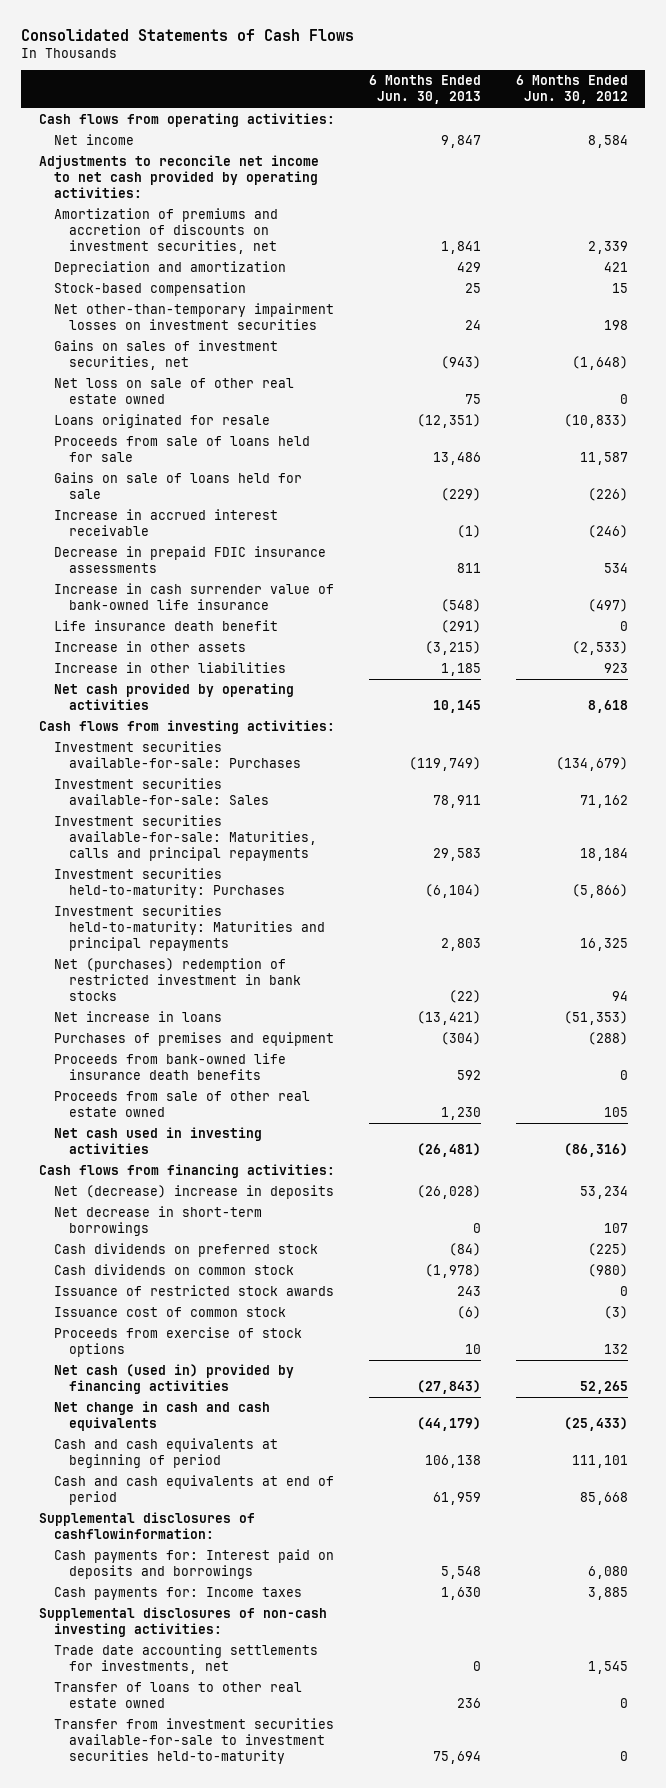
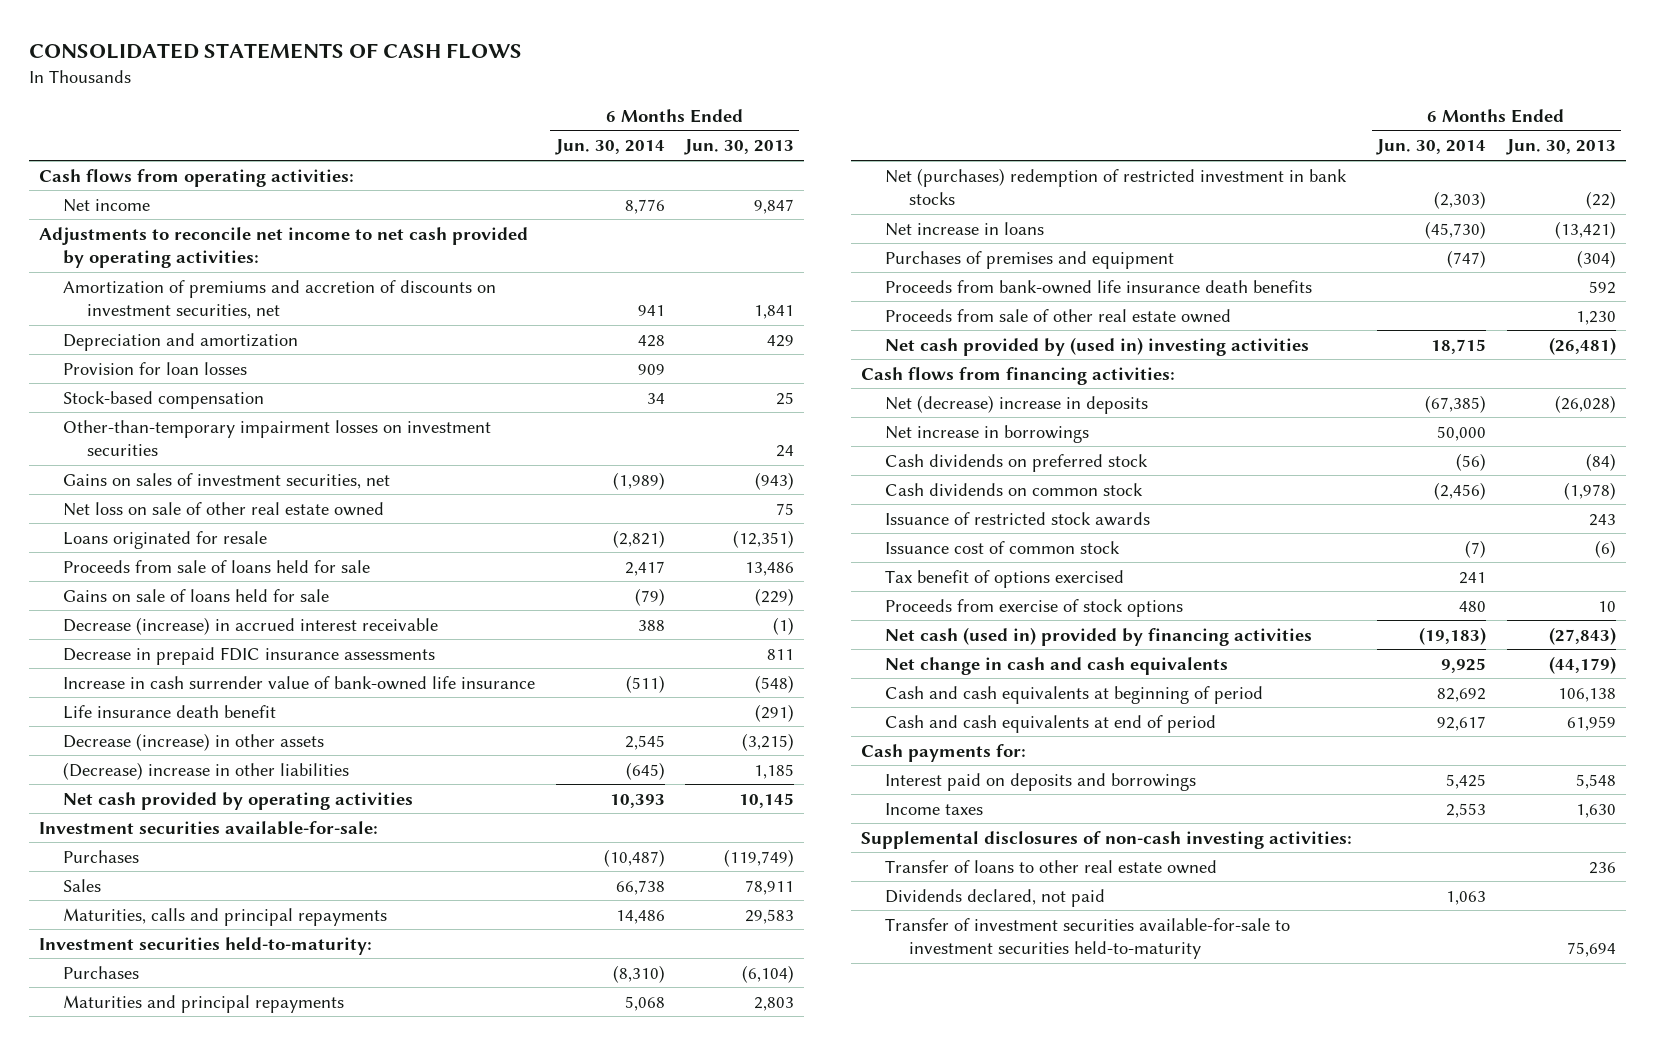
- Consolidated Statements of Cash Flows
+ CONSOLIDATED STATEMENTS OF CASH FLOWS
- | 6 Months Ended Jun. 30, 2013 | 6 Months Ended Jun. 30, 2012
+ | 6 Months Ended Jun. 30, 2014 | 6 Months Ended Jun. 30, 2013
+ Provision for loan losses | 909 |
- Net other-than-temporary impairment losses on investment securities | 24 | 198
+ Other-than-temporary impairment losses on investment securities | | 24
- Increase in accrued interest receivable | (1) | (246)
+ Decrease (increase) in accrued interest receivable | 388 | (1)
- Increase in other assets | (3,215) | (2,533)
- Increase in other liabilities | 1,185 | 923
+ Decrease (increase) in other assets | 2,545 | (3,215)
+ (Decrease) increase in other liabilities | (645) | 1,185
- Cash flows from investing activities:
- Investment securities available-for-sale: Purchases | (119,749) | (134,679)
- Investment securities available-for-sale: Sales | 78,911 | 71,162
- Investment securities available-for-sale: Maturities, calls and principal repayments | 29,583 | 18,184
- Investment securities held-to-maturity: Purchases | (6,104) | (5,866)
- Investment securities held-to-maturity: Maturities and principal repayments | 2,803 | 16,325
+ Investment securities available-for-sale:
+ Purchases | (10,487) | (119,749)
+ Sales | 66,738 | 78,911
+ Maturities, calls and principal repayments | 14,486 | 29,583
+ Investment securities held-to-maturity:
+ Purchases | (8,310) | (6,104)
+ Maturities and principal repayments | 5,068 | 2,803
- Net cash used in investing activities | (26,481) | (86,316)
+ Net cash provided by (used in) investing activities | 18,715 | (26,481)
- Net decrease in short-term borrowings | 0 | 107
+ Net increase in borrowings | 50,000 |
+ Tax benefit of options exercised | 241 |
- Supplemental disclosures of cashflowinformation:
- Cash payments for: Interest paid on deposits and borrowings | 5,548 | 6,080
- Cash payments for: Income taxes | 1,630 | 3,885
+ Cash payments for:
+ Interest paid on deposits and borrowings | 5,425 | 5,548
+ Income taxes | 2,553 | 1,630
- Trade date accounting settlements for investments, net | 0 | 1,545
- Transfer from investment securities available-for-sale to investment securities held-to-maturity | 75,694 | 0
+ Dividends declared, not paid | 1,063 |
+ Transfer of investment securities available-for-sale to investment securities held-to-maturity | | 75,694

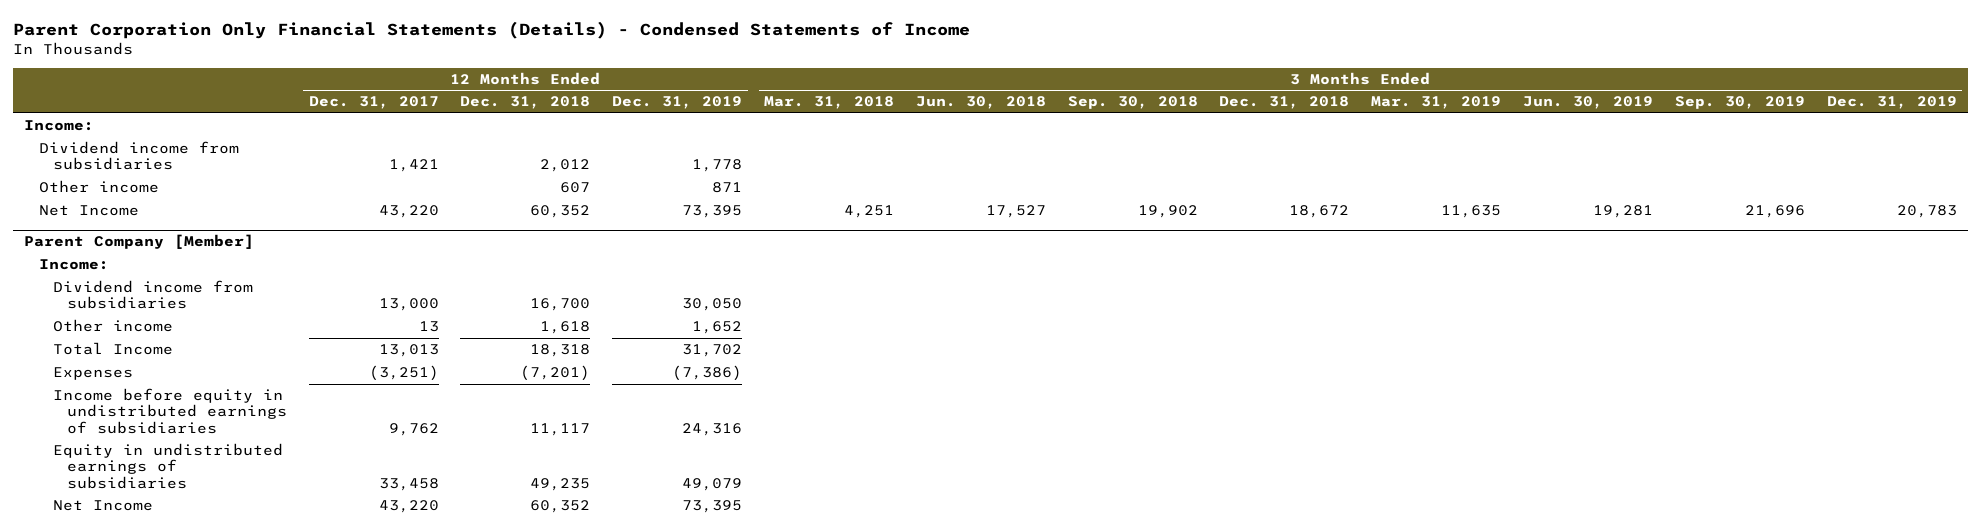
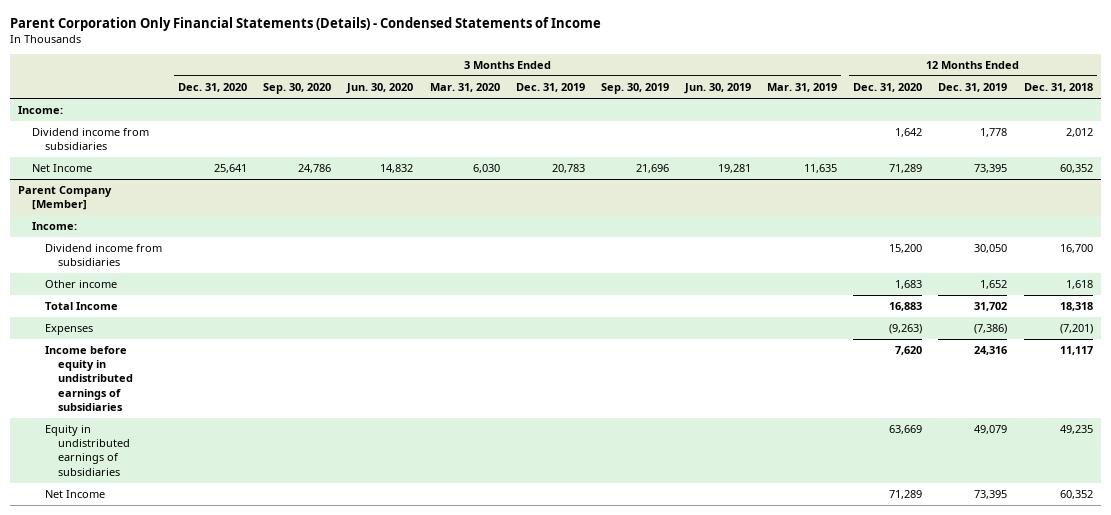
- | 12 Months Ended Dec. 31, 2017 | 12 Months Ended Dec. 31, 2018 | 12 Months Ended Dec. 31, 2019 | 3 Months Ended Mar. 31, 2018 | 3 Months Ended Jun. 30, 2018 | 3 Months Ended Sep. 30, 2018 | 3 Months Ended Dec. 31, 2018 | 3 Months Ended Mar. 31, 2019 | 3 Months Ended Jun. 30, 2019 | 3 Months Ended Sep. 30, 2019 | 3 Months Ended Dec. 31, 2019
+ | 3 Months Ended Dec. 31, 2020 | 3 Months Ended Sep. 30, 2020 | 3 Months Ended Jun. 30, 2020 | 3 Months Ended Mar. 31, 2020 | 3 Months Ended Dec. 31, 2019 | 3 Months Ended Sep. 30, 2019 | 3 Months Ended Jun. 30, 2019 | 3 Months Ended Mar. 31, 2019 | 12 Months Ended Dec. 31, 2020 | 12 Months Ended Dec. 31, 2019 | 12 Months Ended Dec. 31, 2018
- Other income | | 607 | 871 | | | | | | | |

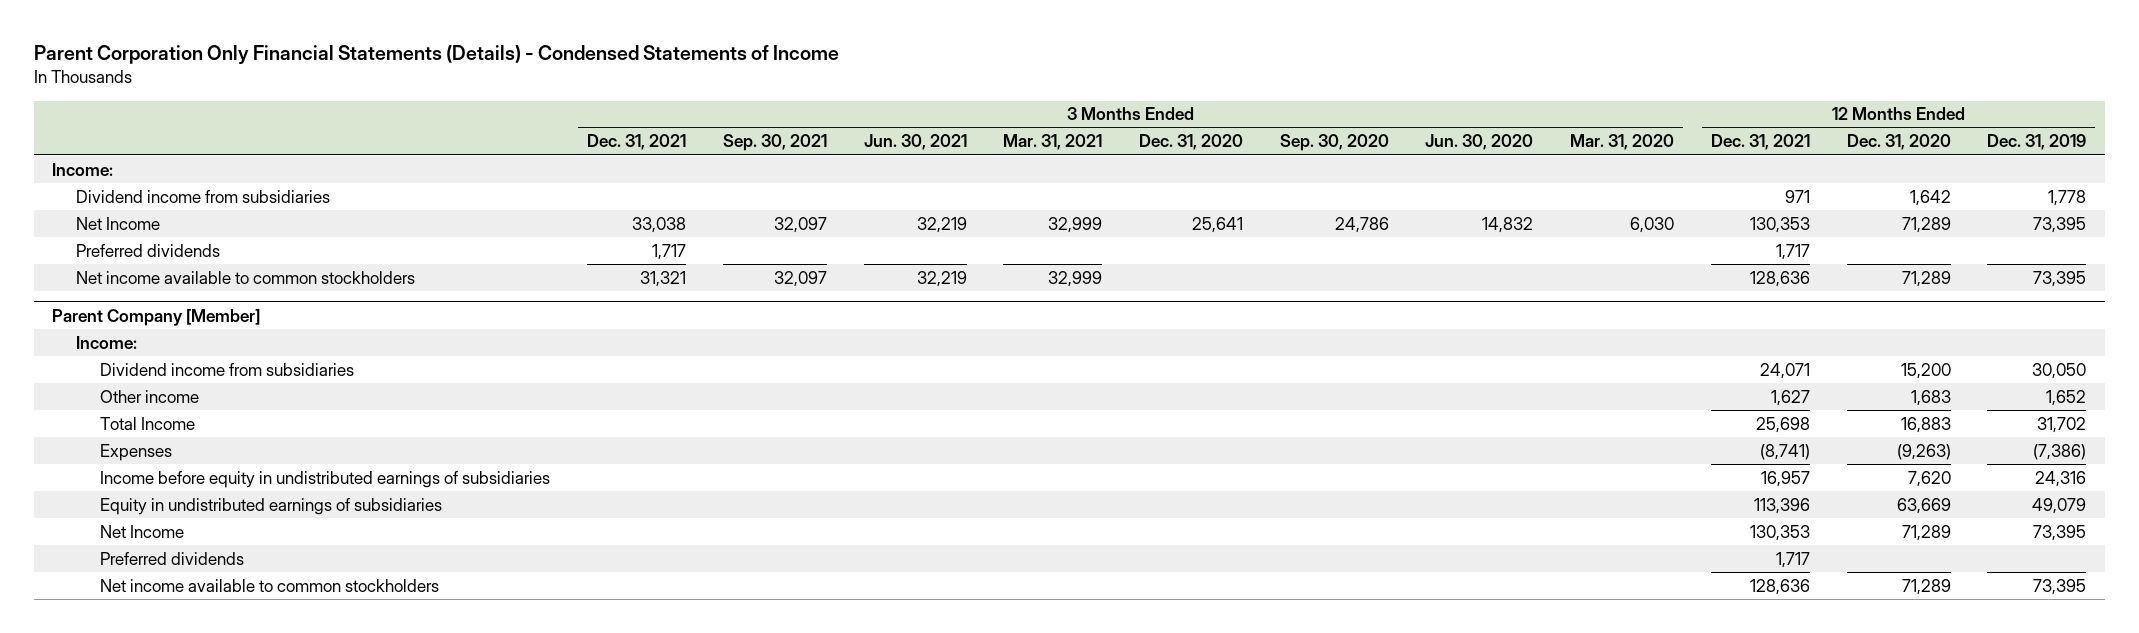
- | 3 Months Ended Dec. 31, 2020 | 3 Months Ended Sep. 30, 2020 | 3 Months Ended Jun. 30, 2020 | 3 Months Ended Mar. 31, 2020 | 3 Months Ended Dec. 31, 2019 | 3 Months Ended Sep. 30, 2019 | 3 Months Ended Jun. 30, 2019 | 3 Months Ended Mar. 31, 2019 | 12 Months Ended Dec. 31, 2020 | 12 Months Ended Dec. 31, 2019 | 12 Months Ended Dec. 31, 2018
+ | 3 Months Ended Dec. 31, 2021 | 3 Months Ended Sep. 30, 2021 | 3 Months Ended Jun. 30, 2021 | 3 Months Ended Mar. 31, 2021 | 3 Months Ended Dec. 31, 2020 | 3 Months Ended Sep. 30, 2020 | 3 Months Ended Jun. 30, 2020 | 3 Months Ended Mar. 31, 2020 | 12 Months Ended Dec. 31, 2021 | 12 Months Ended Dec. 31, 2020 | 12 Months Ended Dec. 31, 2019
+ Preferred dividends | 1,717 | | | | | | | | 1,717 | |
+ Net income available to common stockholders | 31,321 | 32,097 | 32,219 | 32,999 | | | | | 128,636 | 71,289 | 73,395
@ Parent Company [Member]
+ Preferred dividends | | | | | | | | | 1,717 | |
+ Net income available to common stockholders | | | | | | | | | 128,636 | 71,289 | 73,395

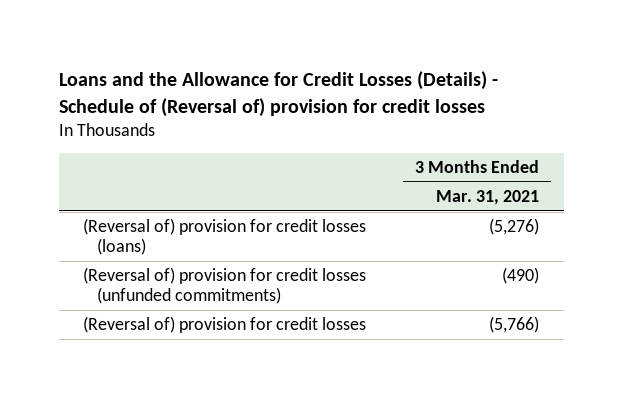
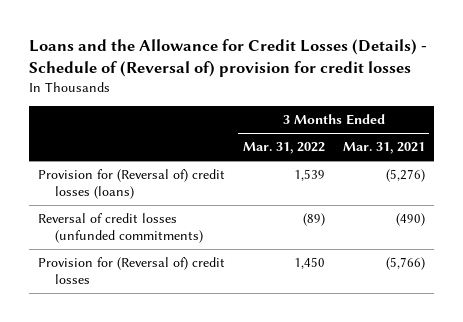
- | 3 Months Ended Mar. 31, 2021
+ | 3 Months Ended Mar. 31, 2022 | 3 Months Ended Mar. 31, 2021
- (Reversal of) provision for credit losses (loans) | (5,276)
- (Reversal of) provision for credit losses (unfunded commitments) | (490)
- (Reversal of) provision for credit losses | (5,766)
+ Provision for (Reversal of) credit losses (loans) | 1,539 | (5,276)
+ Reversal of credit losses (unfunded commitments) | (89) | (490)
+ Provision for (Reversal of) credit losses | 1,450 | (5,766)

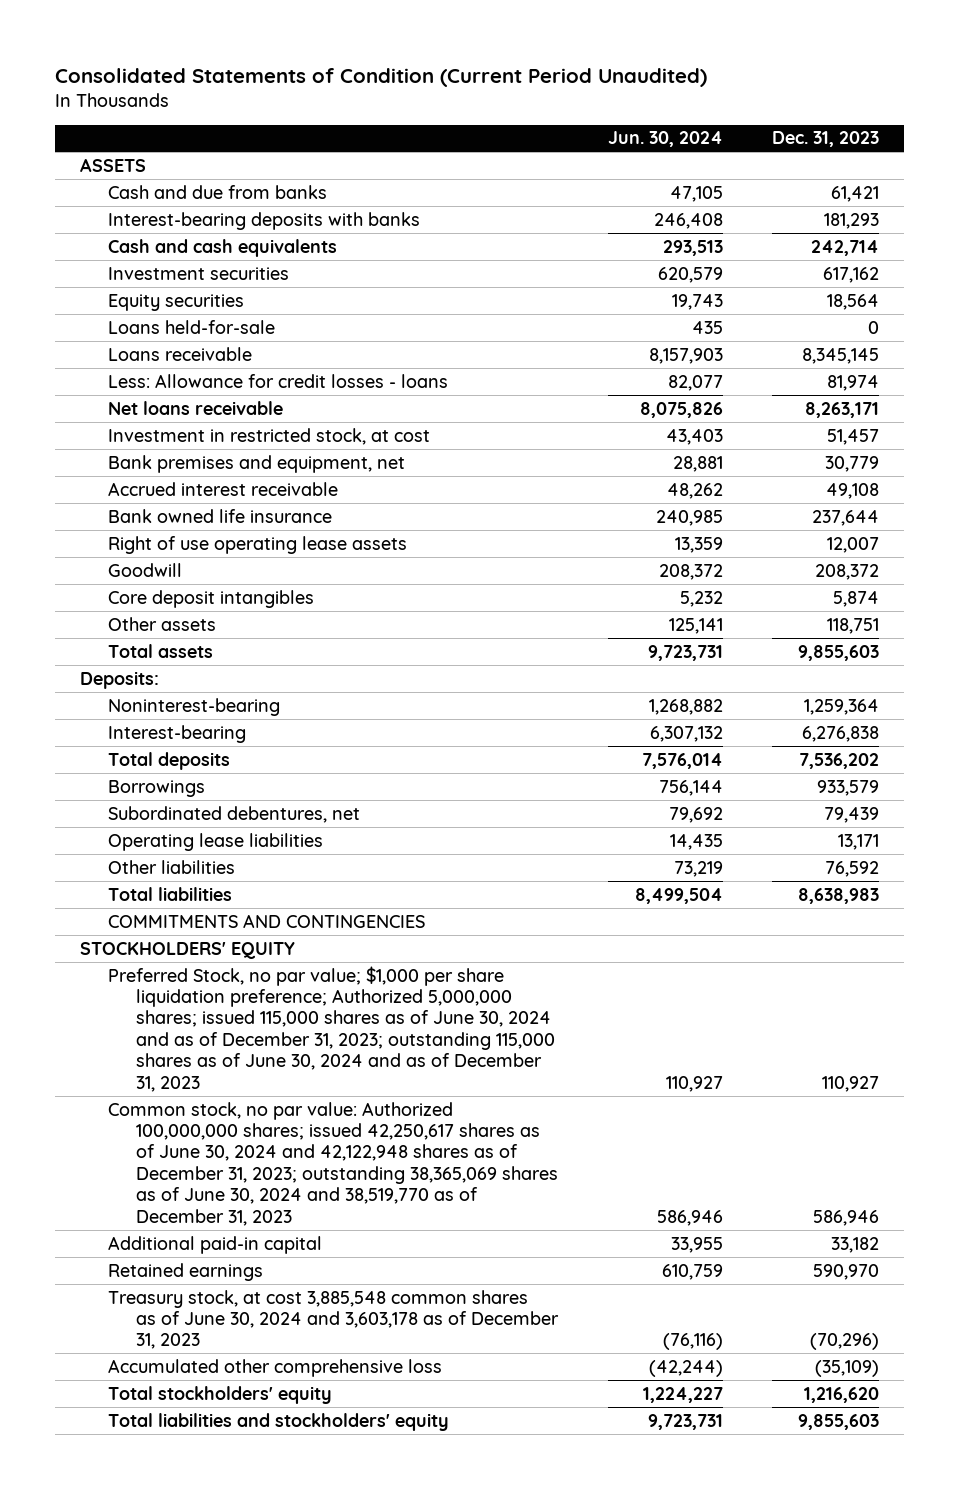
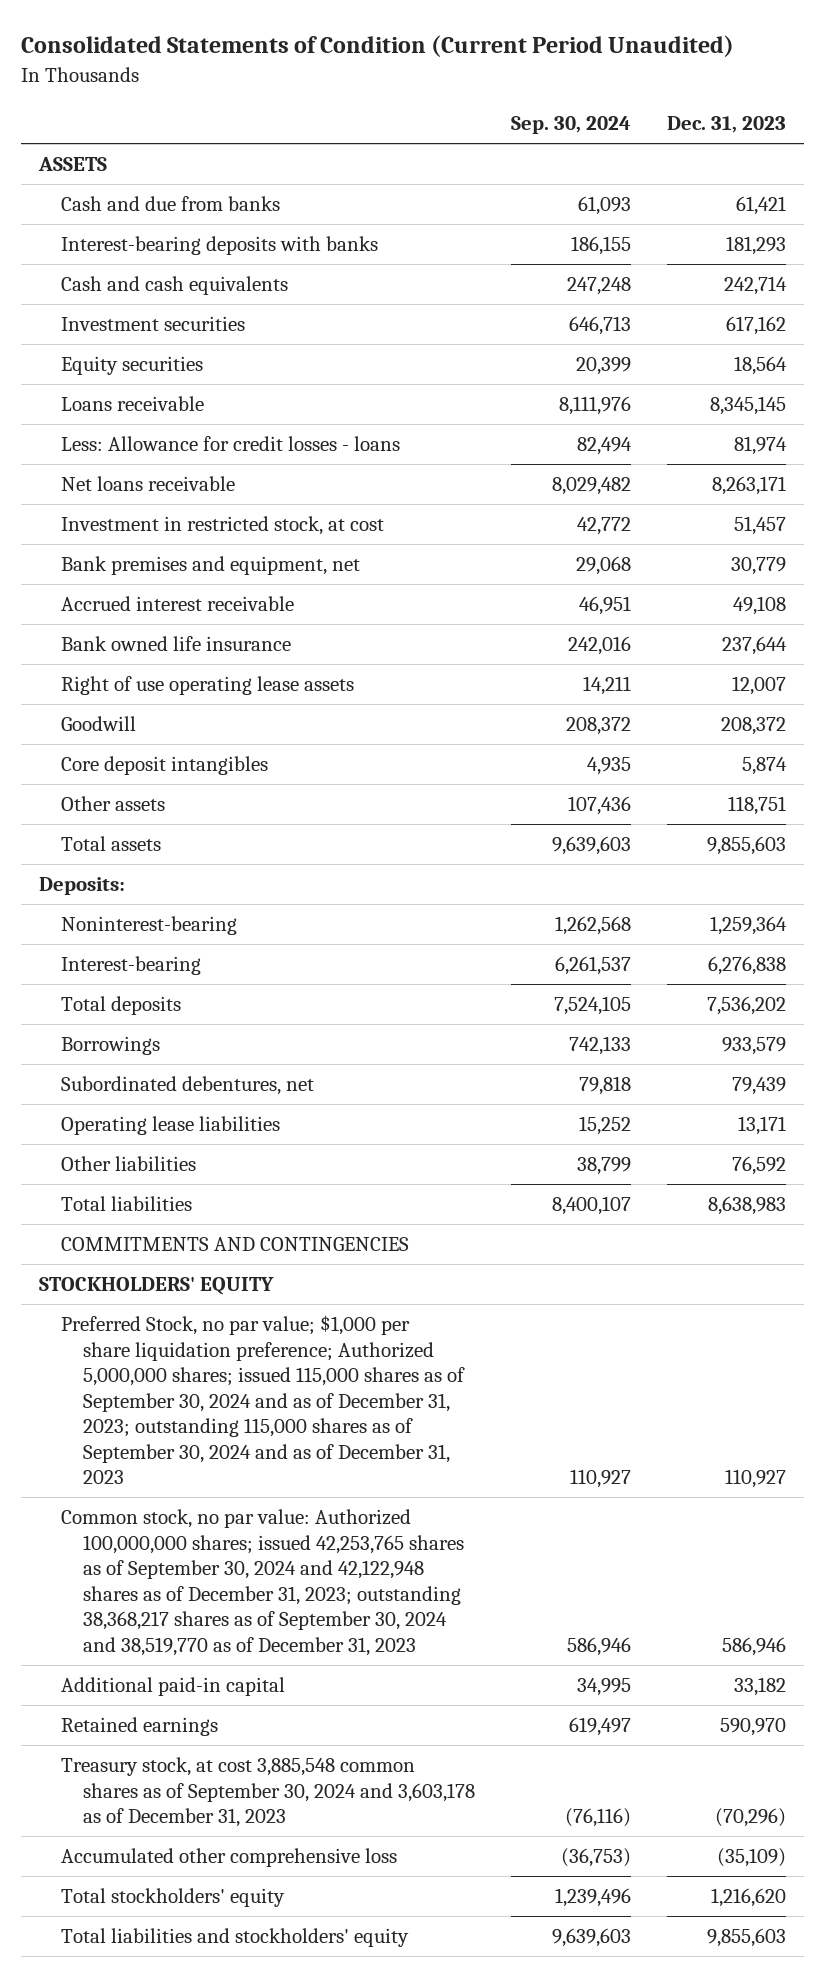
- | Jun. 30, 2024 | Dec. 31, 2023
+ | Sep. 30, 2024 | Dec. 31, 2023
- Loans held-for-sale | 435 | 0
- Preferred Stock, no par value; $1,000 per share liquidation preference; Authorized 5,000,000 shares; issued 115,000 shares as of June 30, 2024 and as of December 31, 2023; outstanding 115,000 shares as of June 30, 2024 and as of December 31, 2023 | 110,927 | 110,927
- Common stock, no par value: Authorized 100,000,000 shares; issued 42,250,617 shares as of June 30, 2024 and 42,122,948 shares as of December 31, 2023; outstanding 38,365,069 shares as of June 30, 2024 and 38,519,770 as of December 31, 2023 | 586,946 | 586,946
+ Preferred Stock, no par value; $1,000 per share liquidation preference; Authorized 5,000,000 shares; issued 115,000 shares as of September 30, 2024 and as of December 31, 2023; outstanding 115,000 shares as of September 30, 2024 and as of December 31, 2023 | 110,927 | 110,927
+ Common stock, no par value: Authorized 100,000,000 shares; issued 42,253,765 shares as of September 30, 2024 and 42,122,948 shares as of December 31, 2023; outstanding 38,368,217 shares as of September 30, 2024 and 38,519,770 as of December 31, 2023 | 586,946 | 586,946
- Treasury stock, at cost 3,885,548 common shares as of June 30, 2024 and 3,603,178 as of December 31, 2023 | (76,116) | (70,296)
+ Treasury stock, at cost 3,885,548 common shares as of September 30, 2024 and 3,603,178 as of December 31, 2023 | (76,116) | (70,296)

